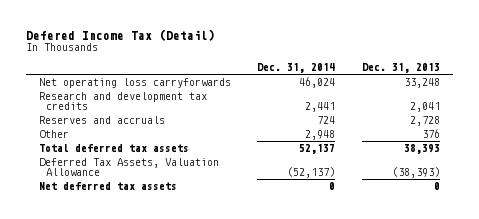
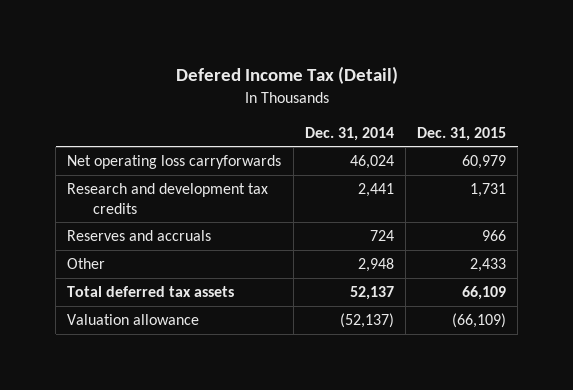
- | Dec. 31, 2014 | Dec. 31, 2013
+ | Dec. 31, 2014 | Dec. 31, 2015
- Deferred Tax Assets, Valuation Allowance | (52,137) | (38,393)
- Net deferred tax assets | 0 | 0
+ Valuation allowance | (52,137) | (66,109)

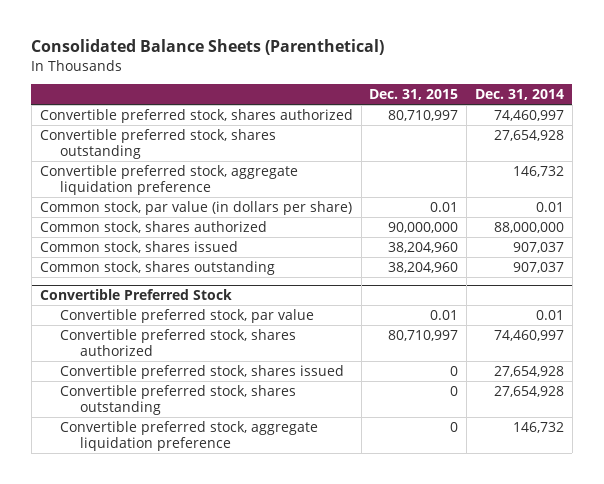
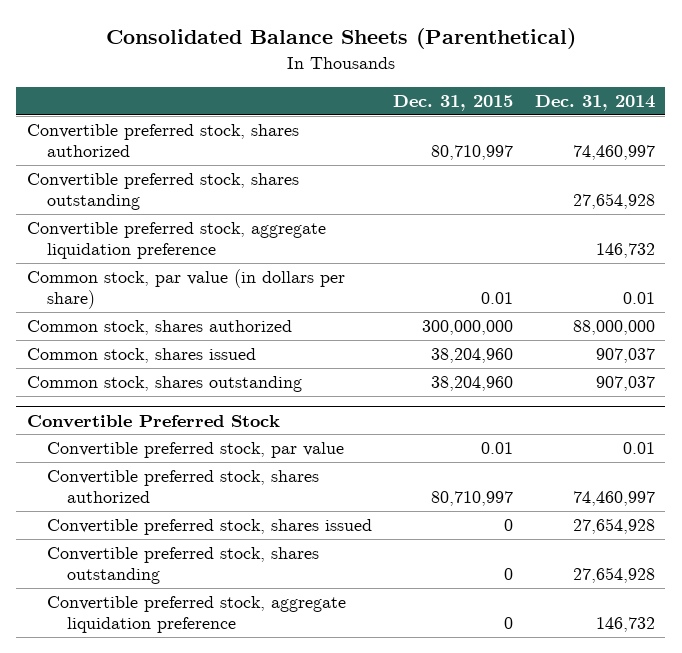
- Common stock, shares authorized | 90,000,000 | 88,000,000
+ Common stock, shares authorized | 300,000,000 | 88,000,000

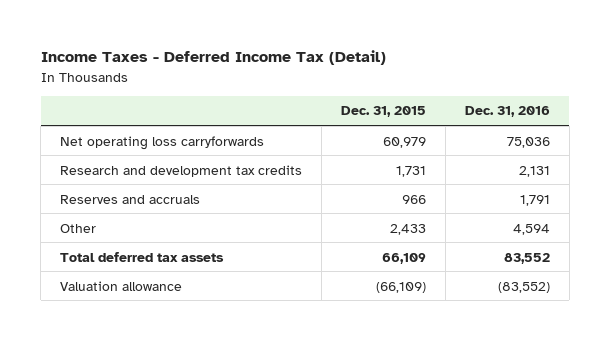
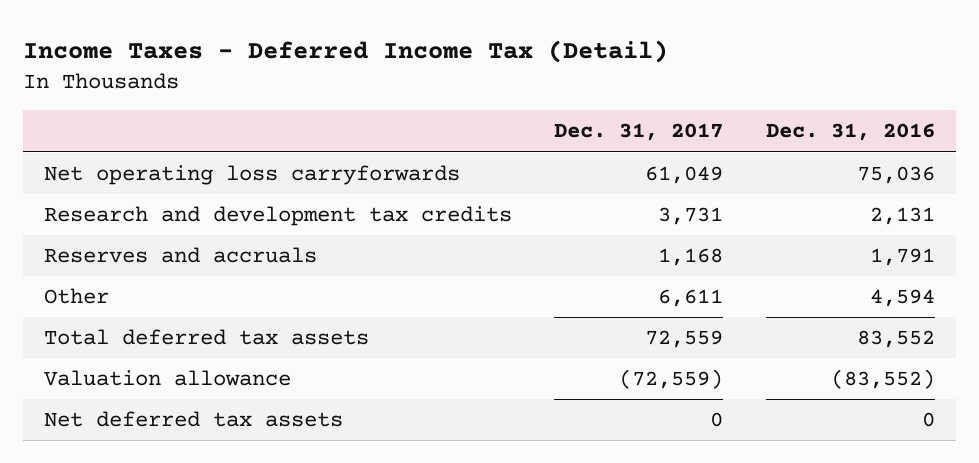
- | Dec. 31, 2015 | Dec. 31, 2016
+ | Dec. 31, 2017 | Dec. 31, 2016
+ Net deferred tax assets | 0 | 0

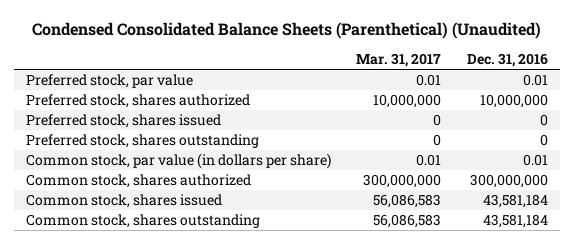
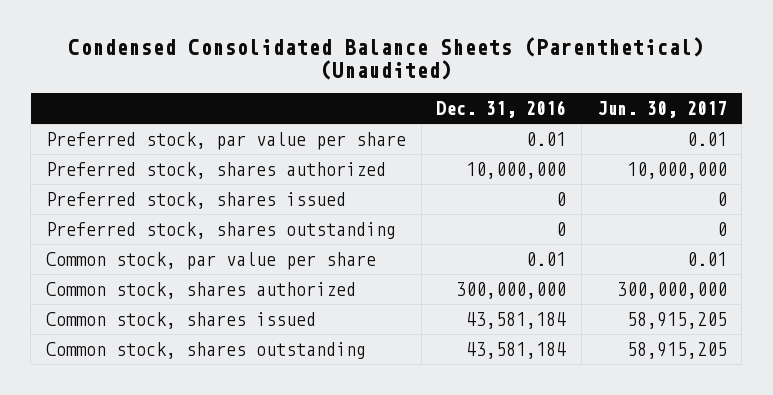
- | Mar. 31, 2017 | Dec. 31, 2016
+ | Dec. 31, 2016 | Jun. 30, 2017
- Preferred stock, par value | 0.01 | 0.01
+ Preferred stock, par value per share | 0.01 | 0.01
- Common stock, par value (in dollars per share) | 0.01 | 0.01
+ Common stock, par value per share | 0.01 | 0.01

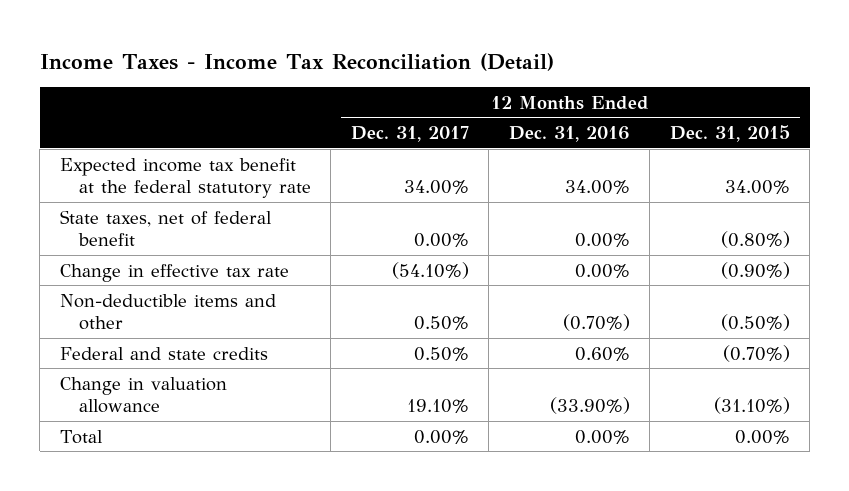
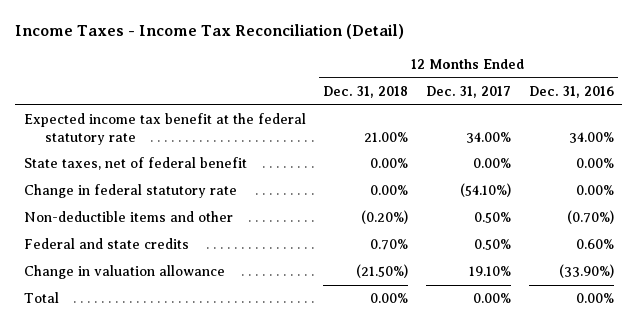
- | 12 Months Ended Dec. 31, 2017 | 12 Months Ended Dec. 31, 2016 | 12 Months Ended Dec. 31, 2015
+ | 12 Months Ended Dec. 31, 2018 | 12 Months Ended Dec. 31, 2017 | 12 Months Ended Dec. 31, 2016
- Change in effective tax rate | (54.10%) | 0.00% | (0.90%)
+ Change in federal statutory rate | 0.00% | (54.10%) | 0.00%

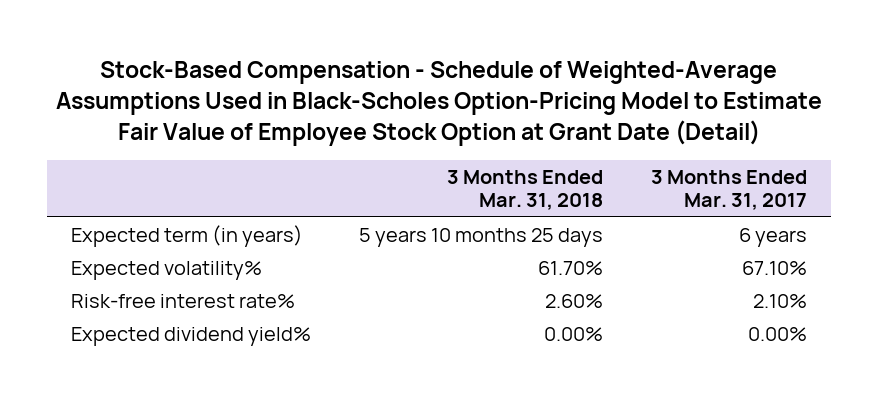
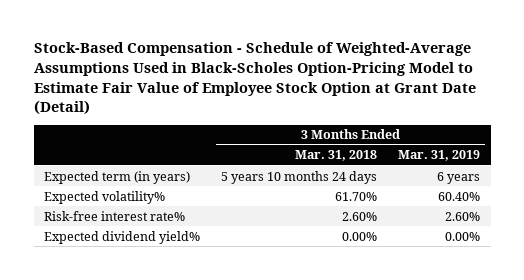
- | 3 Months Ended Mar. 31, 2018 | 3 Months Ended Mar. 31, 2017
+ | 3 Months Ended Mar. 31, 2018 | 3 Months Ended Mar. 31, 2019
- Expected term (in years) | 5 years 10 months 25 days | 6 years
+ Expected term (in years) | 5 years 10 months 24 days | 6 years

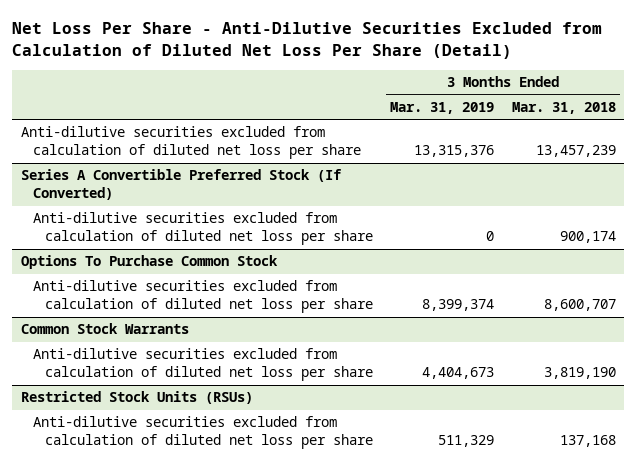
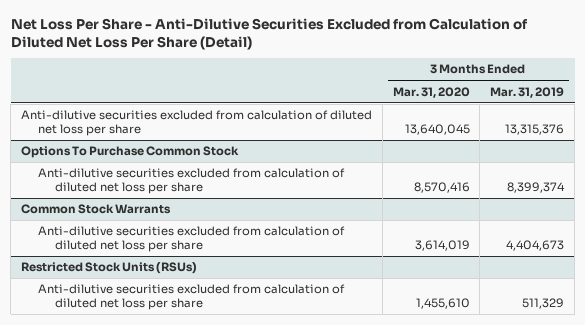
- | 3 Months Ended Mar. 31, 2019 | 3 Months Ended Mar. 31, 2018
+ | 3 Months Ended Mar. 31, 2020 | 3 Months Ended Mar. 31, 2019
- Series A Convertible Preferred Stock (If Converted)
- Anti-dilutive securities excluded from calculation of diluted net loss per share | 0 | 900,174

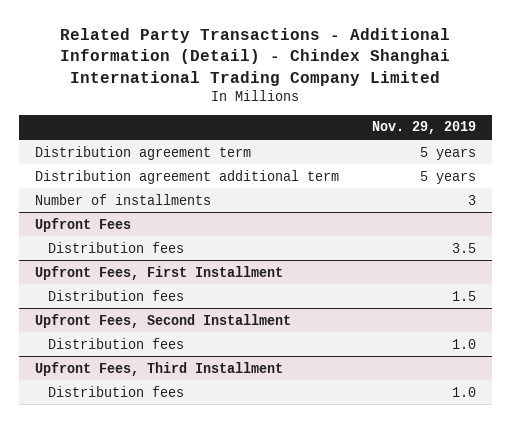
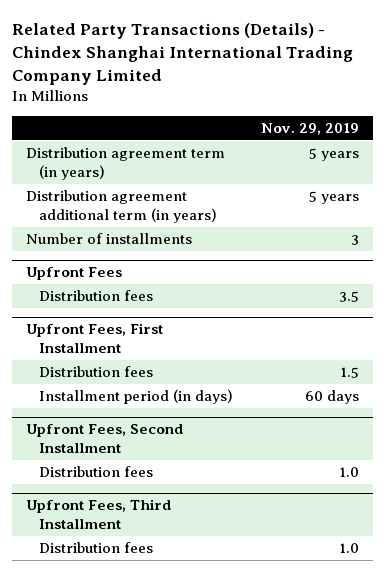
- Related Party Transactions - Additional Information (Detail) - Chindex Shanghai International Trading Company Limited
+ Related Party Transactions (Details) - Chindex Shanghai International Trading Company Limited
- Distribution agreement term | 5 years
- Distribution agreement additional term | 5 years
+ Distribution agreement term (in years) | 5 years
+ Distribution agreement additional term (in years) | 5 years
@ Upfront Fees, First Installment
+ Installment period (in days) | 60 days

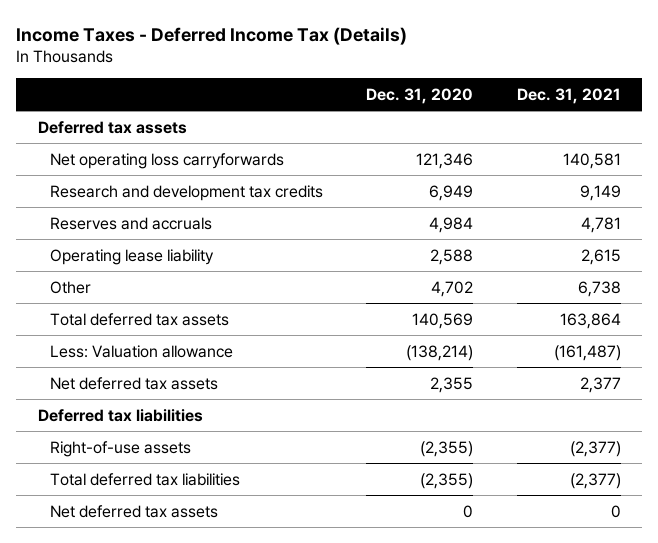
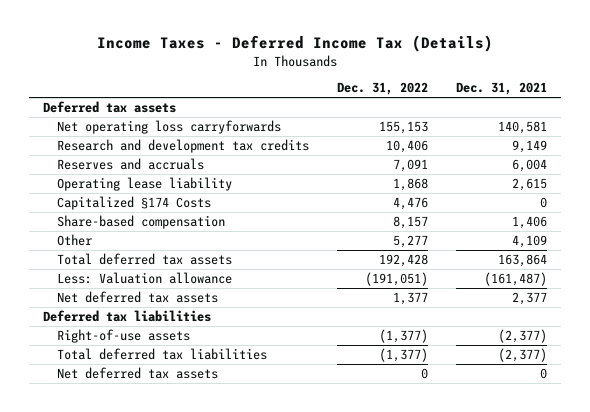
- | Dec. 31, 2020 | Dec. 31, 2021
+ | Dec. 31, 2022 | Dec. 31, 2021
- Reserves and accruals | 4,984 | 4,781
+ Reserves and accruals | 7,091 | 6,004
- Other | 4,702 | 6,738
+ Capitalized §174 Costs | 4,476 | 0
+ Share-based compensation | 8,157 | 1,406
+ Other | 5,277 | 4,109

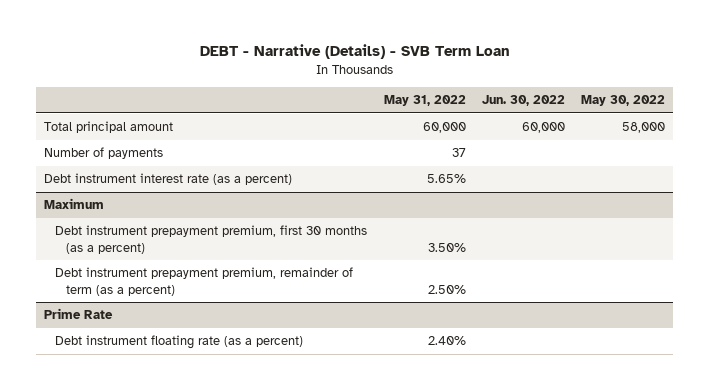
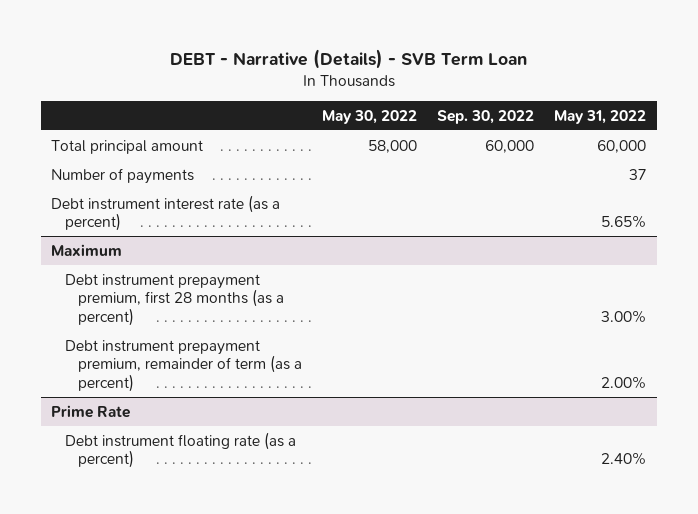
- | May 31, 2022 | Jun. 30, 2022 | May 30, 2022
+ | May 30, 2022 | Sep. 30, 2022 | May 31, 2022
@ Maximum
- Debt instrument prepayment premium, first 30 months (as a percent) | 3.50% | |
- Debt instrument prepayment premium, remainder of term (as a percent) | 2.50% | |
+ Debt instrument prepayment premium, first 28 months (as a percent) | | | 3.00%
+ Debt instrument prepayment premium, remainder of term (as a percent) | | | 2.00%

